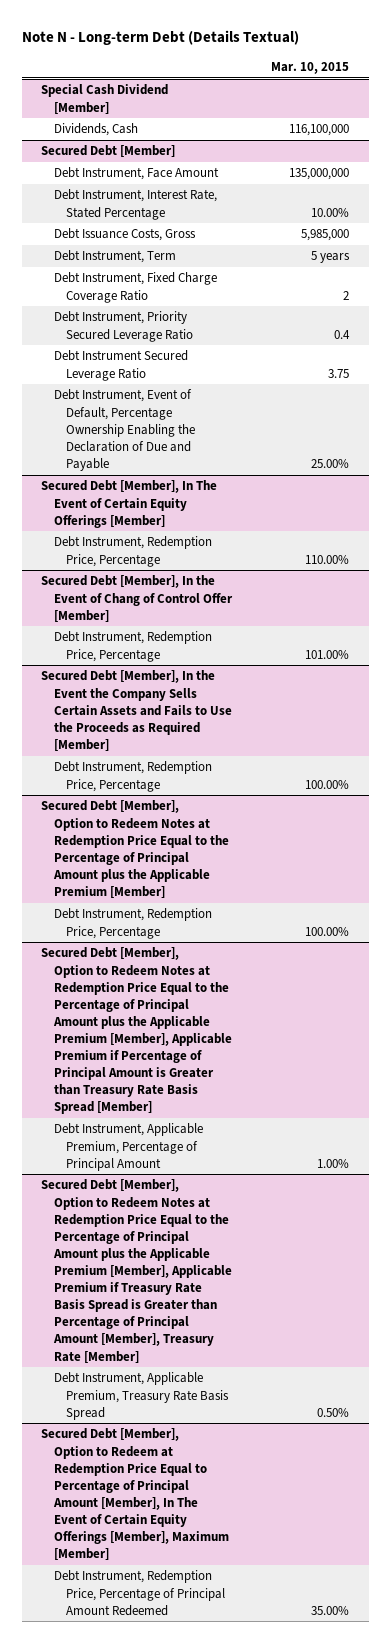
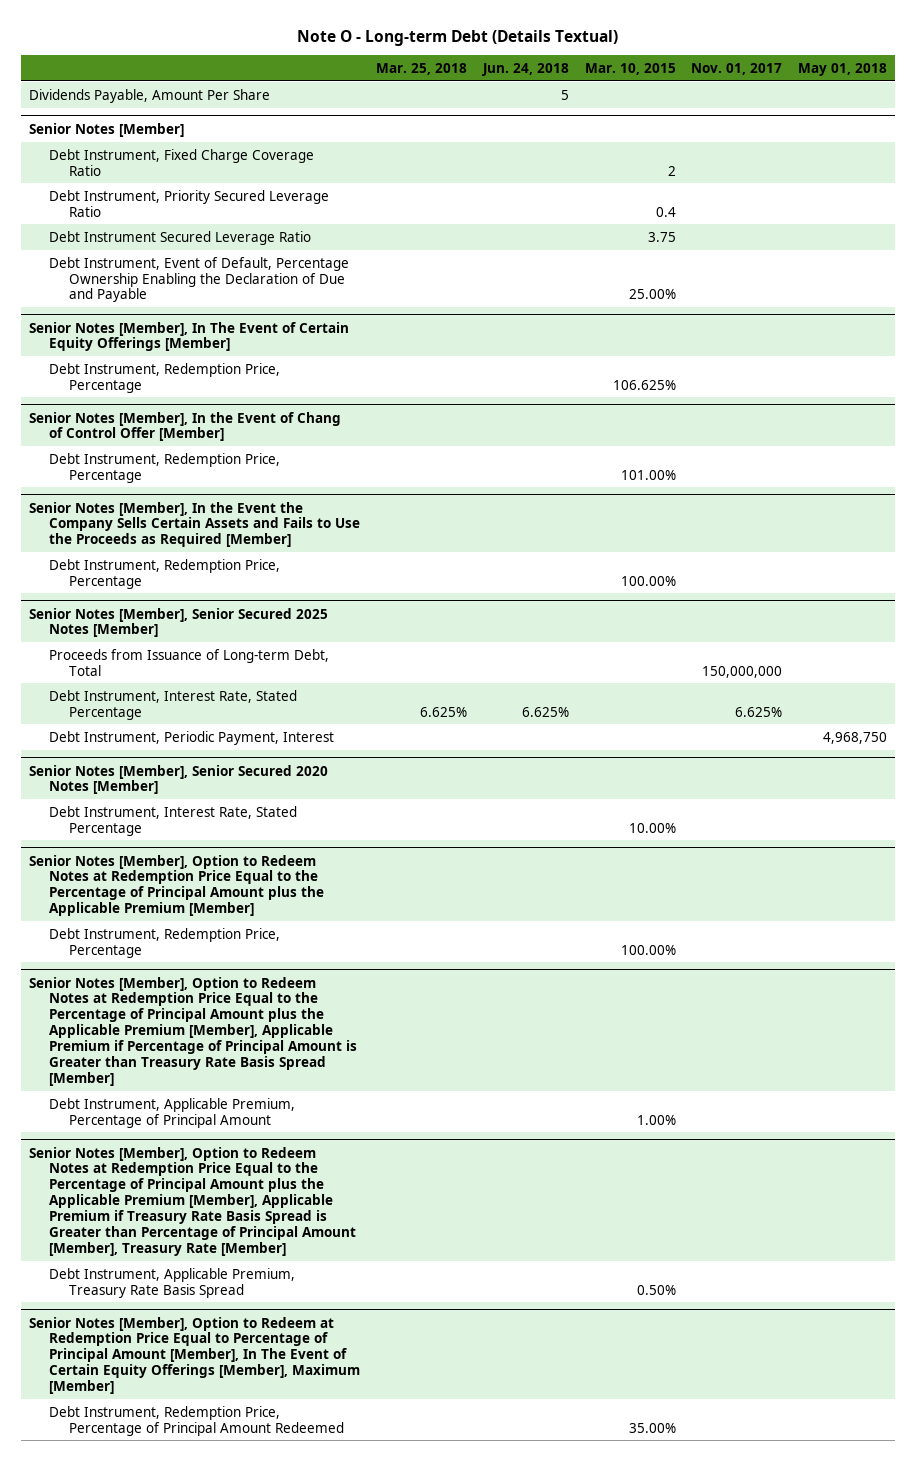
- Note N - Long-term Debt (Details Textual)
+ Note O - Long-term Debt (Details Textual)
- | Mar. 10, 2015
+ | Mar. 25, 2018 | Jun. 24, 2018 | Mar. 10, 2015 | Nov. 01, 2017 | May 01, 2018
- Special Cash Dividend [Member]
- Dividends, Cash | 116,100,000
- Secured Debt [Member]
- Debt Instrument, Face Amount | 135,000,000
- Debt Instrument, Interest Rate, Stated Percentage | 10.00%
- Debt Issuance Costs, Gross | 5,985,000
- Debt Instrument, Term | 5 years
+ Dividends Payable, Amount Per Share | | 5 | | |
+ Senior Notes [Member]
- Secured Debt [Member], In The Event of Certain Equity Offerings [Member]
- Debt Instrument, Redemption Price, Percentage | 110.00%
- Secured Debt [Member], In the Event of Chang of Control Offer [Member]
+ Senior Notes [Member], In The Event of Certain Equity Offerings [Member]
+ Debt Instrument, Redemption Price, Percentage | | | 106.625% | |
+ Senior Notes [Member], In the Event of Chang of Control Offer [Member]
- Secured Debt [Member], In the Event the Company Sells Certain Assets and Fails to Use the Proceeds as Required [Member]
+ Senior Notes [Member], In the Event the Company Sells Certain Assets and Fails to Use the Proceeds as Required [Member]
- Secured Debt [Member], Option to Redeem Notes at Redemption Price Equal to the Percentage of Principal Amount plus the Applicable Premium [Member]
+ Senior Notes [Member], Senior Secured 2025 Notes [Member]
+ Proceeds from Issuance of Long-term Debt, Total | | | | 150,000,000 |
+ Debt Instrument, Interest Rate, Stated Percentage | 6.625% | 6.625% | | 6.625% |
+ Debt Instrument, Periodic Payment, Interest | | | | | 4,968,750
+ Senior Notes [Member], Senior Secured 2020 Notes [Member]
+ Debt Instrument, Interest Rate, Stated Percentage | | | 10.00% | |
+ Senior Notes [Member], Option to Redeem Notes at Redemption Price Equal to the Percentage of Principal Amount plus the Applicable Premium [Member]
- Secured Debt [Member], Option to Redeem Notes at Redemption Price Equal to the Percentage of Principal Amount plus the Applicable Premium [Member], Applicable Premium if Percentage of Principal Amount is Greater than Treasury Rate Basis Spread [Member]
+ Senior Notes [Member], Option to Redeem Notes at Redemption Price Equal to the Percentage of Principal Amount plus the Applicable Premium [Member], Applicable Premium if Percentage of Principal Amount is Greater than Treasury Rate Basis Spread [Member]
- Secured Debt [Member], Option to Redeem Notes at Redemption Price Equal to the Percentage of Principal Amount plus the Applicable Premium [Member], Applicable Premium if Treasury Rate Basis Spread is Greater than Percentage of Principal Amount [Member], Treasury Rate [Member]
+ Senior Notes [Member], Option to Redeem Notes at Redemption Price Equal to the Percentage of Principal Amount plus the Applicable Premium [Member], Applicable Premium if Treasury Rate Basis Spread is Greater than Percentage of Principal Amount [Member], Treasury Rate [Member]
- Secured Debt [Member], Option to Redeem at Redemption Price Equal to Percentage of Principal Amount [Member], In The Event of Certain Equity Offerings [Member], Maximum [Member]
+ Senior Notes [Member], Option to Redeem at Redemption Price Equal to Percentage of Principal Amount [Member], In The Event of Certain Equity Offerings [Member], Maximum [Member]

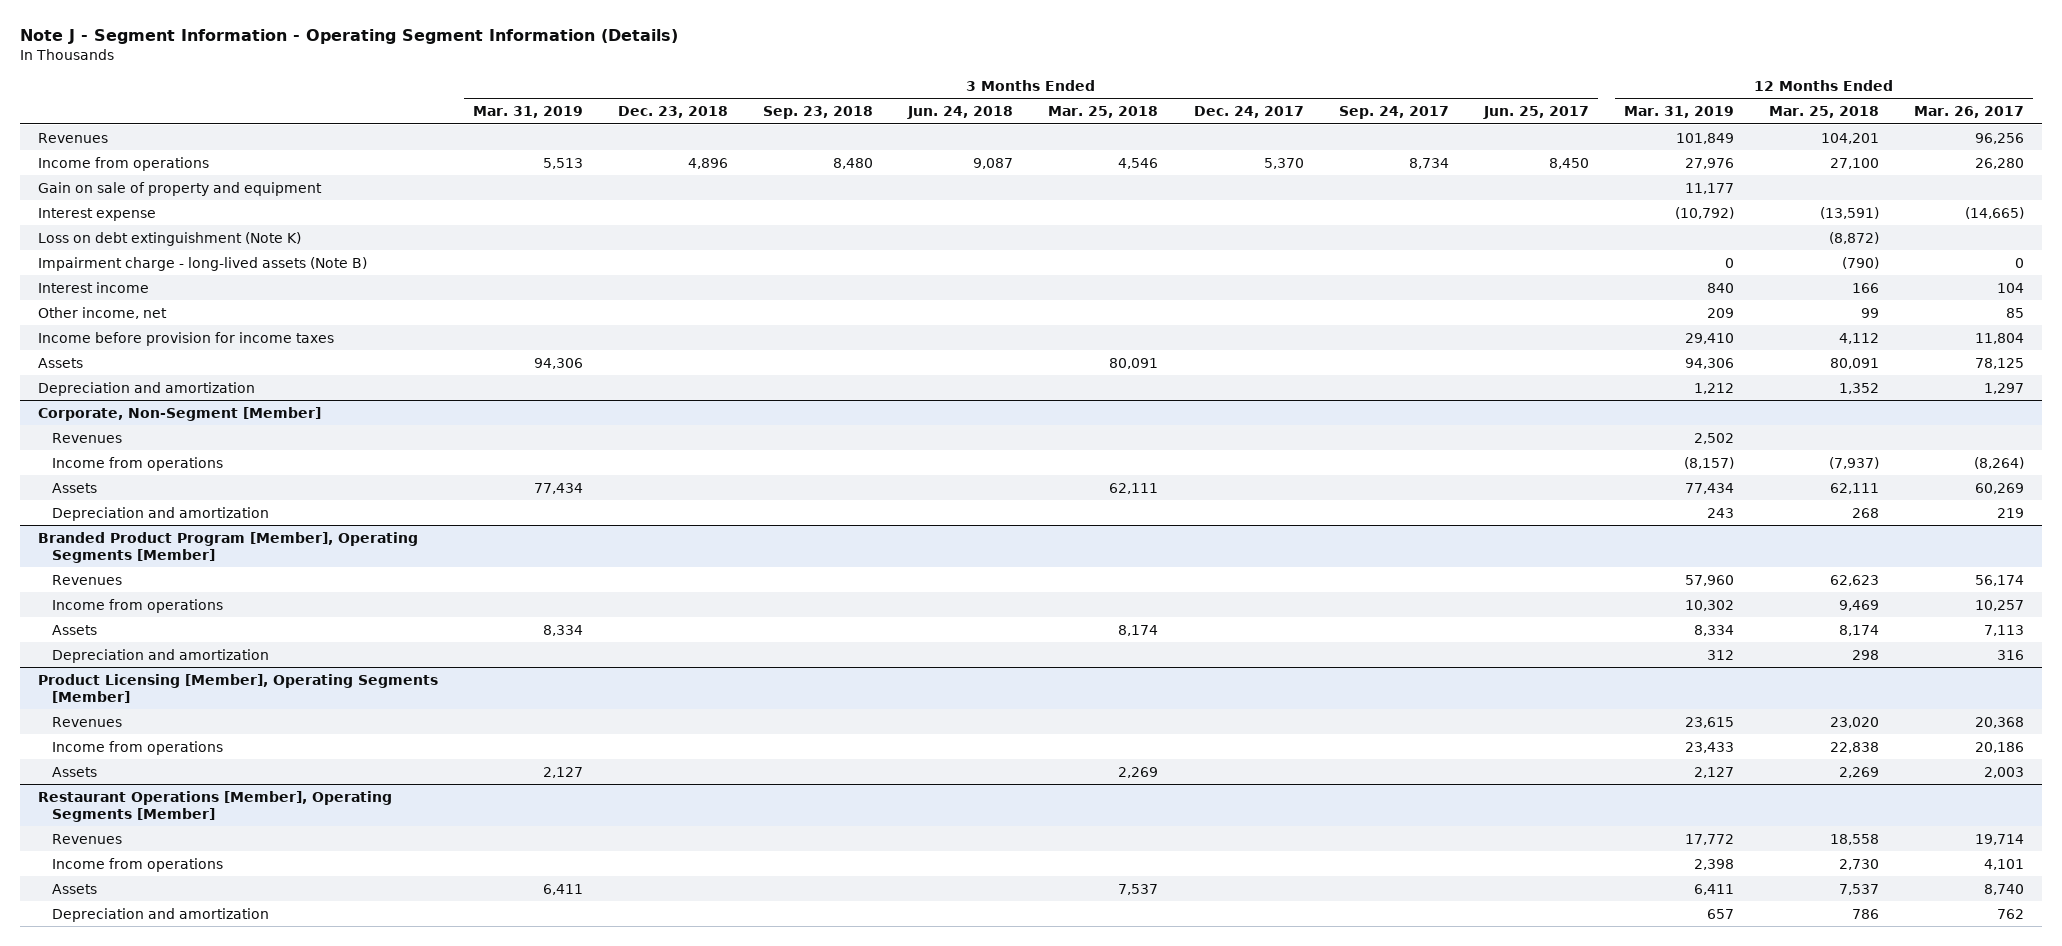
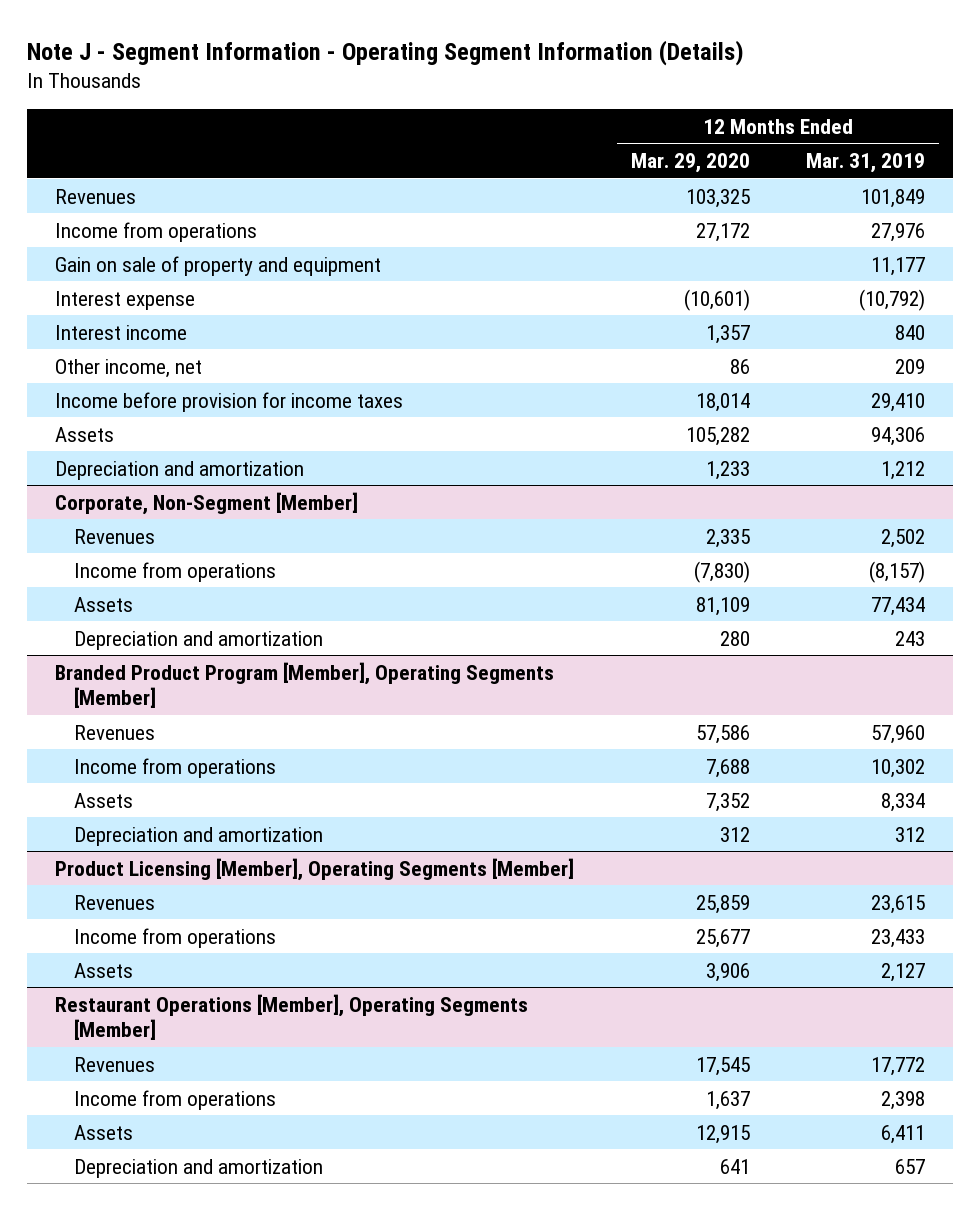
- | 3 Months Ended Mar. 31, 2019 | 3 Months Ended Dec. 23, 2018 | 3 Months Ended Sep. 23, 2018 | 3 Months Ended Jun. 24, 2018 | 3 Months Ended Mar. 25, 2018 | 3 Months Ended Dec. 24, 2017 | 3 Months Ended Sep. 24, 2017 | 3 Months Ended Jun. 25, 2017 | 12 Months Ended Mar. 31, 2019 | 12 Months Ended Mar. 25, 2018 | 12 Months Ended Mar. 26, 2017
+ | 12 Months Ended Mar. 29, 2020 | 12 Months Ended Mar. 31, 2019
- Loss on debt extinguishment (Note K) | | | | | | | | | | (8,872) |
- Impairment charge - long-lived assets (Note B) | | | | | | | | | 0 | (790) | 0

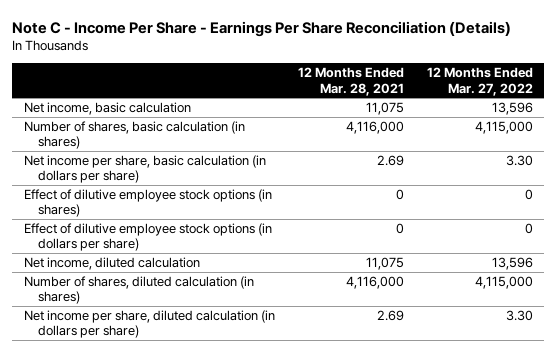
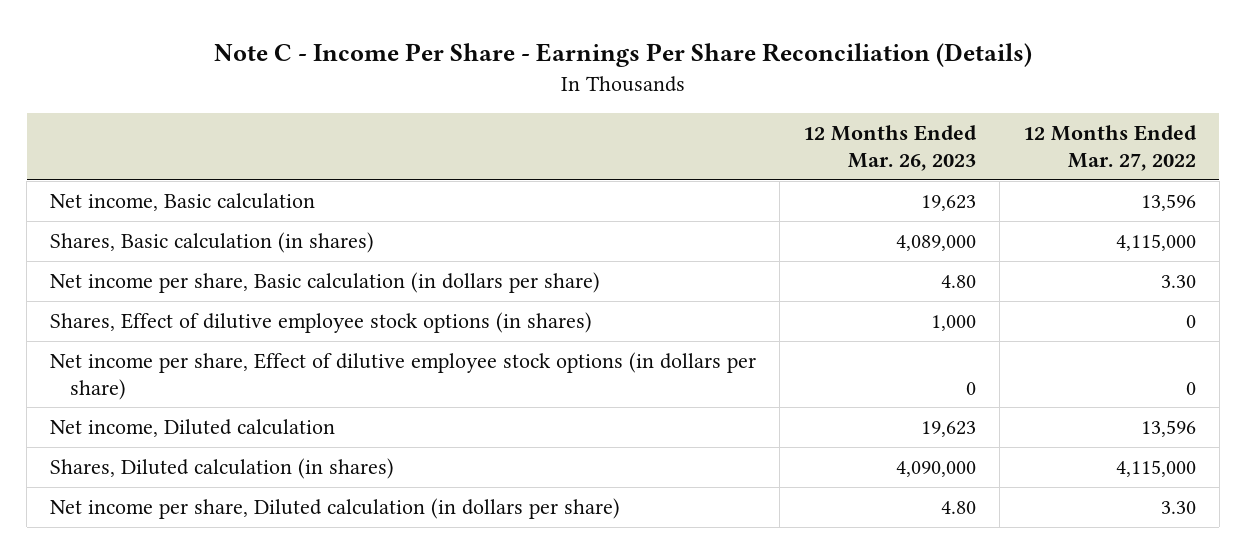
- | 12 Months Ended Mar. 28, 2021 | 12 Months Ended Mar. 27, 2022
+ | 12 Months Ended Mar. 26, 2023 | 12 Months Ended Mar. 27, 2022
- Net income, basic calculation | 11,075 | 13,596
- Number of shares, basic calculation (in shares) | 4,116,000 | 4,115,000
- Net income per share, basic calculation (in dollars per share) | 2.69 | 3.30
- Effect of dilutive employee stock options (in shares) | 0 | 0
- Effect of dilutive employee stock options (in dollars per share) | 0 | 0
- Net income, diluted calculation | 11,075 | 13,596
- Number of shares, diluted calculation (in shares) | 4,116,000 | 4,115,000
- Net income per share, diluted calculation (in dollars per share) | 2.69 | 3.30
+ Net income, Basic calculation | 19,623 | 13,596
+ Shares, Basic calculation (in shares) | 4,089,000 | 4,115,000
+ Net income per share, Basic calculation (in dollars per share) | 4.80 | 3.30
+ Shares, Effect of dilutive employee stock options (in shares) | 1,000 | 0
+ Net income per share, Effect of dilutive employee stock options (in dollars per share) | 0 | 0
+ Net income, Diluted calculation | 19,623 | 13,596
+ Shares, Diluted calculation (in shares) | 4,090,000 | 4,115,000
+ Net income per share, Diluted calculation (in dollars per share) | 4.80 | 3.30

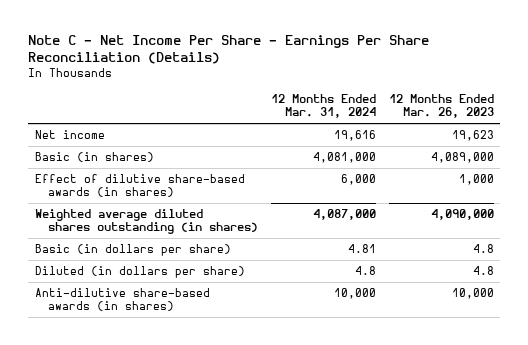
- Note C - Income Per Share - Earnings Per Share Reconciliation (Details)
+ Note C - Net Income Per Share - Earnings Per Share Reconciliation (Details)
- | 12 Months Ended Mar. 26, 2023 | 12 Months Ended Mar. 27, 2022
+ | 12 Months Ended Mar. 31, 2024 | 12 Months Ended Mar. 26, 2023
- Net income, Basic calculation | 19,623 | 13,596
- Shares, Basic calculation (in shares) | 4,089,000 | 4,115,000
- Net income per share, Basic calculation (in dollars per share) | 4.80 | 3.30
- Shares, Effect of dilutive employee stock options (in shares) | 1,000 | 0
- Net income per share, Effect of dilutive employee stock options (in dollars per share) | 0 | 0
- Net income, Diluted calculation | 19,623 | 13,596
- Shares, Diluted calculation (in shares) | 4,090,000 | 4,115,000
- Net income per share, Diluted calculation (in dollars per share) | 4.80 | 3.30
+ Net income | 19,616 | 19,623
+ Basic (in shares) | 4,081,000 | 4,089,000
+ Effect of dilutive share-based awards (in shares) | 6,000 | 1,000
+ Weighted average diluted shares outstanding (in shares) | 4,087,000 | 4,090,000
+ Basic (in dollars per share) | 4.81 | 4.8
+ Diluted (in dollars per share) | 4.8 | 4.8
+ Anti-dilutive share-based awards (in shares) | 10,000 | 10,000

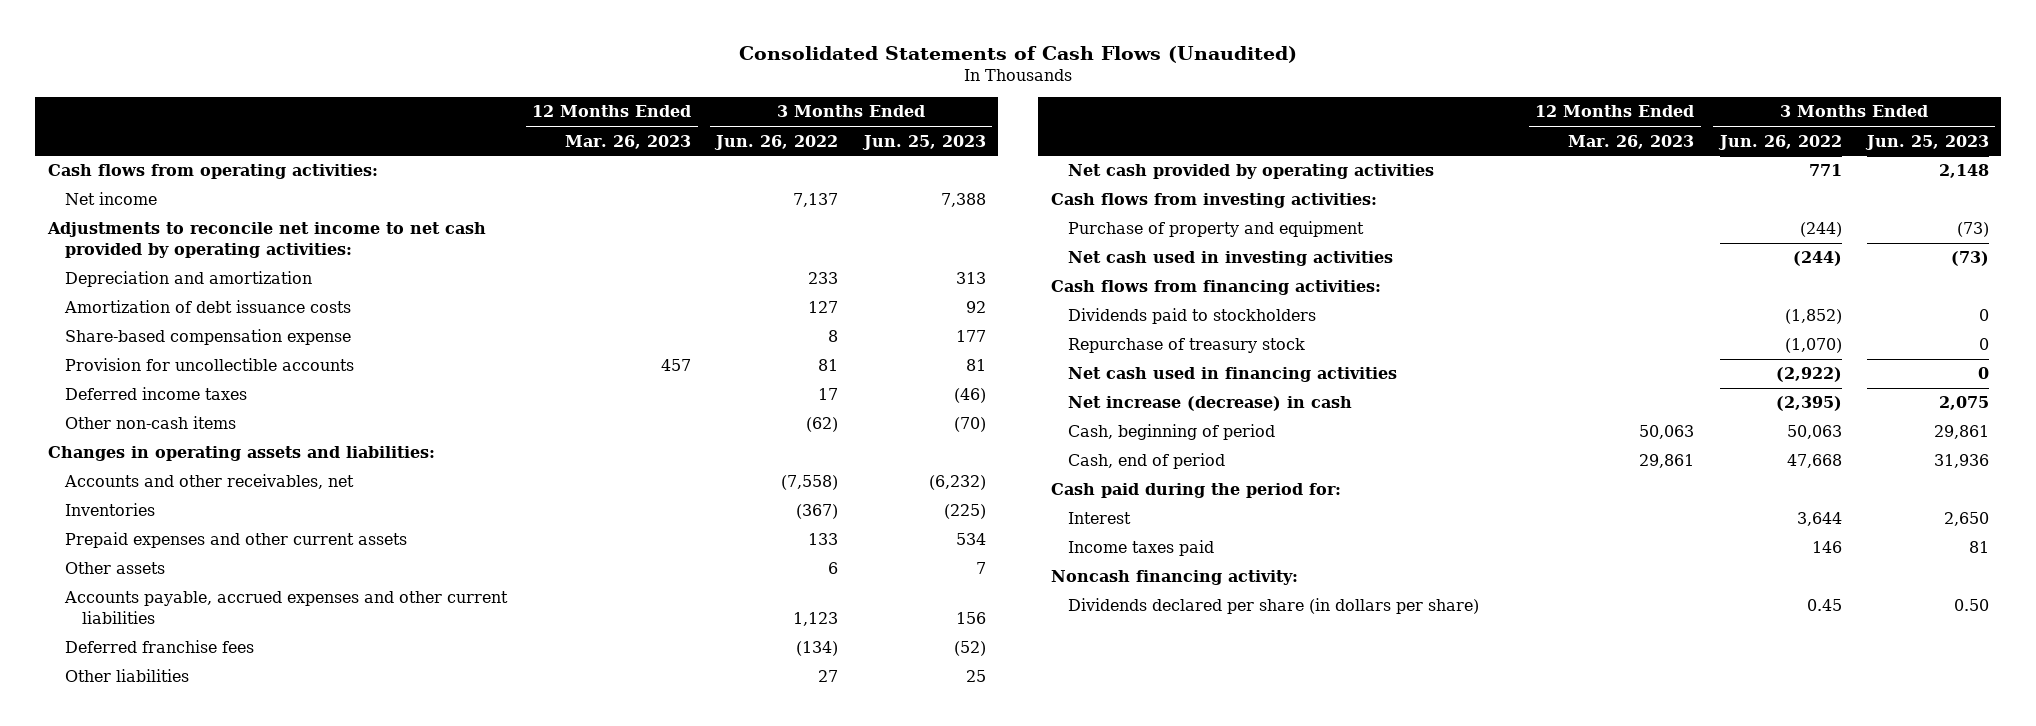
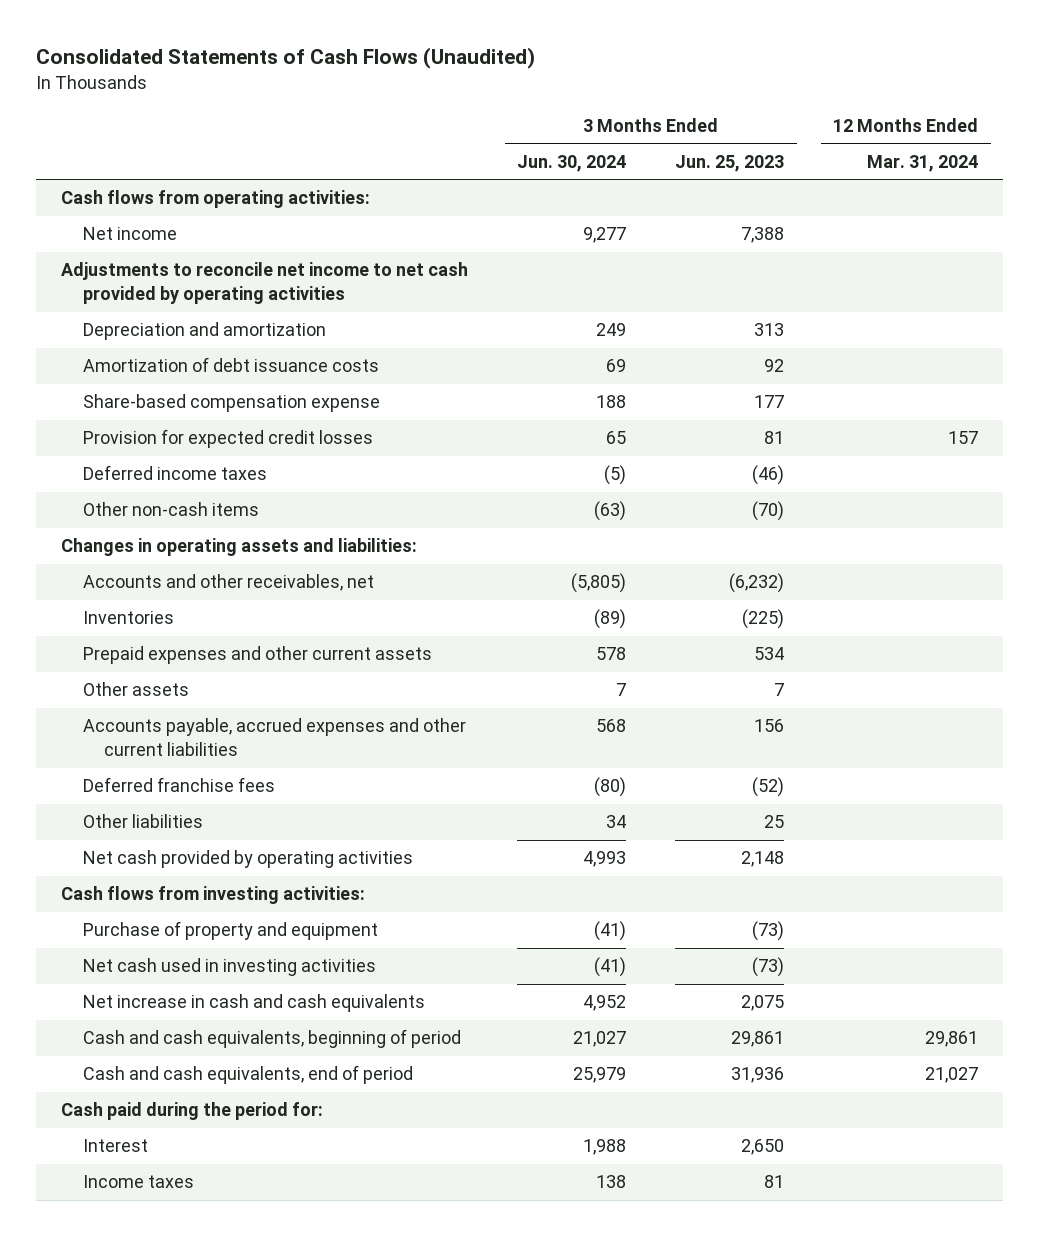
- | 12 Months Ended Mar. 26, 2023 | 3 Months Ended Jun. 26, 2022 | 3 Months Ended Jun. 25, 2023
+ | 3 Months Ended Jun. 30, 2024 | 3 Months Ended Jun. 25, 2023 | 12 Months Ended Mar. 31, 2024
- Adjustments to reconcile net income to net cash provided by operating activities:
+ Adjustments to reconcile net income to net cash provided by operating activities
- Provision for uncollectible accounts | 457 | 81 | 81
+ Provision for expected credit losses | 65 | 81 | 157
- Cash flows from financing activities:
- Dividends paid to stockholders | | (1,852) | 0
- Repurchase of treasury stock | | (1,070) | 0
- Net cash used in financing activities | | (2,922) | 0
- Net increase (decrease) in cash | | (2,395) | 2,075
- Cash, beginning of period | 50,063 | 50,063 | 29,861
- Cash, end of period | 29,861 | 47,668 | 31,936
+ Net increase in cash and cash equivalents | 4,952 | 2,075 |
+ Cash and cash equivalents, beginning of period | 21,027 | 29,861 | 29,861
+ Cash and cash equivalents, end of period | 25,979 | 31,936 | 21,027
- Income taxes paid | | 146 | 81
- Noncash financing activity:
- Dividends declared per share (in dollars per share) | | 0.45 | 0.50
+ Income taxes | 138 | 81 |

